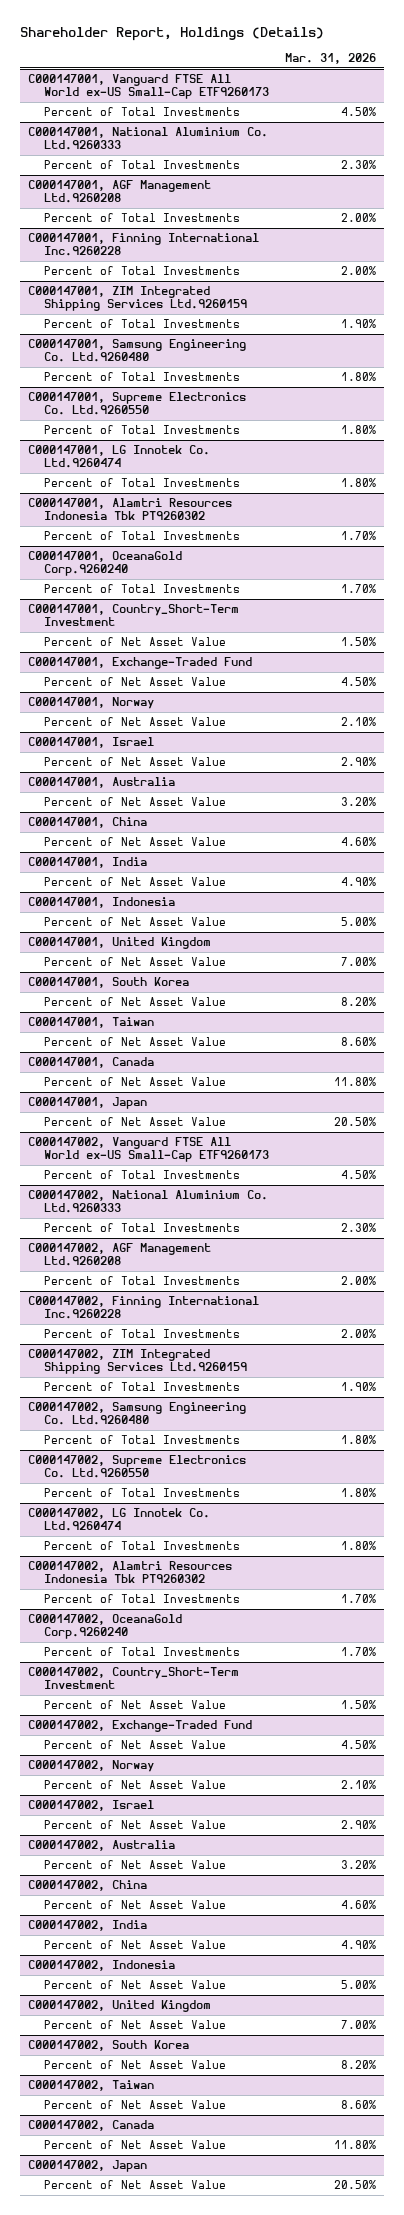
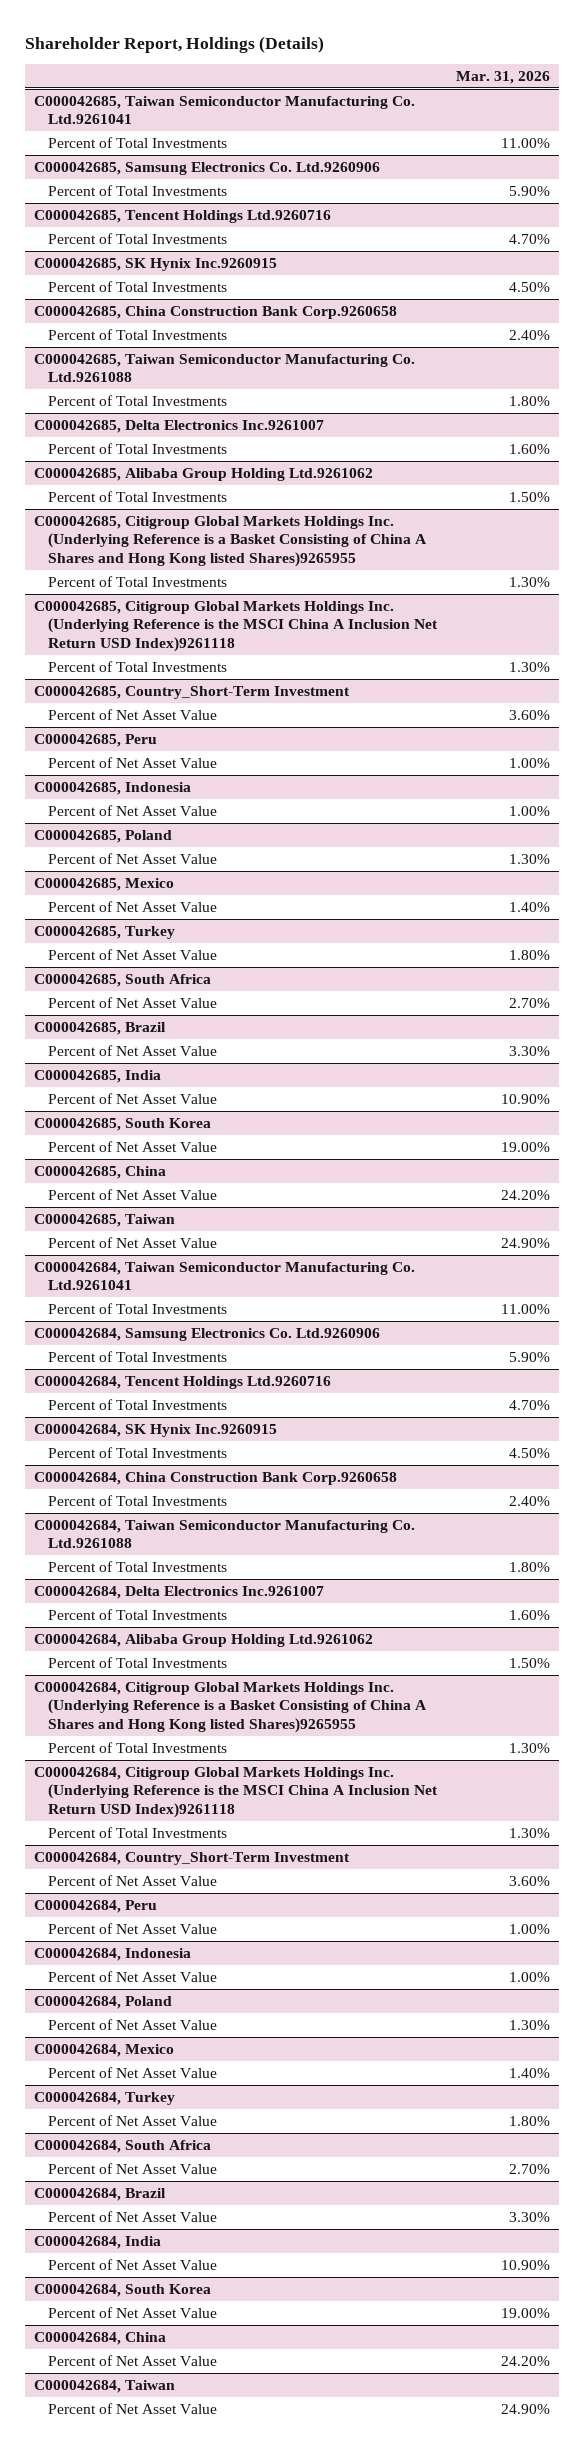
- C000147001, Vanguard FTSE All World ex-US Small-Cap ETF9260173
+ C000042685, Taiwan Semiconductor Manufacturing Co. Ltd.9261041
+ Percent of Total Investments | 11.00%
+ C000042685, Samsung Electronics Co. Ltd.9260906
+ Percent of Total Investments | 5.90%
+ C000042685, Tencent Holdings Ltd.9260716
+ Percent of Total Investments | 4.70%
+ C000042685, SK Hynix Inc.9260915
- C000147001, National Aluminium Co. Ltd.9260333
- Percent of Total Investments | 2.30%
- C000147001, AGF Management Ltd.9260208
- Percent of Total Investments | 2.00%
- C000147001, Finning International Inc.9260228
- Percent of Total Investments | 2.00%
- C000147001, ZIM Integrated Shipping Services Ltd.9260159
- Percent of Total Investments | 1.90%
- C000147001, Samsung Engineering Co. Ltd.9260480
- Percent of Total Investments | 1.80%
- C000147001, Supreme Electronics Co. Ltd.9260550
- Percent of Total Investments | 1.80%
- C000147001, LG Innotek Co. Ltd.9260474
+ C000042685, China Construction Bank Corp.9260658
+ Percent of Total Investments | 2.40%
+ C000042685, Taiwan Semiconductor Manufacturing Co. Ltd.9261088
- C000147001, Alamtri Resources Indonesia Tbk PT9260302
- Percent of Total Investments | 1.70%
- C000147001, OceanaGold Corp.9260240
- Percent of Total Investments | 1.70%
- C000147001, Country_Short-Term Investment
- Percent of Net Asset Value | 1.50%
- C000147001, Exchange-Traded Fund
- Percent of Net Asset Value | 4.50%
- C000147001, Norway
- Percent of Net Asset Value | 2.10%
- C000147001, Israel
- Percent of Net Asset Value | 2.90%
- C000147001, Australia
- Percent of Net Asset Value | 3.20%
- C000147001, China
- Percent of Net Asset Value | 4.60%
- C000147001, India
- Percent of Net Asset Value | 4.90%
- C000147001, Indonesia
- Percent of Net Asset Value | 5.00%
- C000147001, United Kingdom
- Percent of Net Asset Value | 7.00%
- C000147001, South Korea
- Percent of Net Asset Value | 8.20%
- C000147001, Taiwan
- Percent of Net Asset Value | 8.60%
- C000147001, Canada
- Percent of Net Asset Value | 11.80%
- C000147001, Japan
- Percent of Net Asset Value | 20.50%
- C000147002, Vanguard FTSE All World ex-US Small-Cap ETF9260173
+ C000042685, Delta Electronics Inc.9261007
+ Percent of Total Investments | 1.60%
+ C000042685, Alibaba Group Holding Ltd.9261062
+ Percent of Total Investments | 1.50%
+ C000042685, Citigroup Global Markets Holdings Inc. (Underlying Reference is a Basket Consisting of China A Shares and Hong Kong listed Shares)9265955
+ Percent of Total Investments | 1.30%
+ C000042685, Citigroup Global Markets Holdings Inc. (Underlying Reference is the MSCI China A Inclusion Net Return USD Index)9261118
+ Percent of Total Investments | 1.30%
+ C000042685, Country_Short-Term Investment
+ Percent of Net Asset Value | 3.60%
+ C000042685, Peru
+ Percent of Net Asset Value | 1.00%
+ C000042685, Indonesia
+ Percent of Net Asset Value | 1.00%
+ C000042685, Poland
+ Percent of Net Asset Value | 1.30%
+ C000042685, Mexico
+ Percent of Net Asset Value | 1.40%
+ C000042685, Turkey
+ Percent of Net Asset Value | 1.80%
+ C000042685, South Africa
+ Percent of Net Asset Value | 2.70%
+ C000042685, Brazil
+ Percent of Net Asset Value | 3.30%
+ C000042685, India
+ Percent of Net Asset Value | 10.90%
+ C000042685, South Korea
+ Percent of Net Asset Value | 19.00%
+ C000042685, China
+ Percent of Net Asset Value | 24.20%
+ C000042685, Taiwan
+ Percent of Net Asset Value | 24.90%
+ C000042684, Taiwan Semiconductor Manufacturing Co. Ltd.9261041
+ Percent of Total Investments | 11.00%
+ C000042684, Samsung Electronics Co. Ltd.9260906
+ Percent of Total Investments | 5.90%
+ C000042684, Tencent Holdings Ltd.9260716
+ Percent of Total Investments | 4.70%
+ C000042684, SK Hynix Inc.9260915
- C000147002, National Aluminium Co. Ltd.9260333
- Percent of Total Investments | 2.30%
- C000147002, AGF Management Ltd.9260208
- Percent of Total Investments | 2.00%
- C000147002, Finning International Inc.9260228
- Percent of Total Investments | 2.00%
- C000147002, ZIM Integrated Shipping Services Ltd.9260159
- Percent of Total Investments | 1.90%
- C000147002, Samsung Engineering Co. Ltd.9260480
- Percent of Total Investments | 1.80%
- C000147002, Supreme Electronics Co. Ltd.9260550
- Percent of Total Investments | 1.80%
- C000147002, LG Innotek Co. Ltd.9260474
+ C000042684, China Construction Bank Corp.9260658
+ Percent of Total Investments | 2.40%
+ C000042684, Taiwan Semiconductor Manufacturing Co. Ltd.9261088
- C000147002, Alamtri Resources Indonesia Tbk PT9260302
- Percent of Total Investments | 1.70%
- C000147002, OceanaGold Corp.9260240
- Percent of Total Investments | 1.70%
- C000147002, Country_Short-Term Investment
- Percent of Net Asset Value | 1.50%
- C000147002, Exchange-Traded Fund
- Percent of Net Asset Value | 4.50%
- C000147002, Norway
- Percent of Net Asset Value | 2.10%
- C000147002, Israel
- Percent of Net Asset Value | 2.90%
- C000147002, Australia
- Percent of Net Asset Value | 3.20%
- C000147002, China
- Percent of Net Asset Value | 4.60%
- C000147002, India
- Percent of Net Asset Value | 4.90%
- C000147002, Indonesia
- Percent of Net Asset Value | 5.00%
- C000147002, United Kingdom
- Percent of Net Asset Value | 7.00%
- C000147002, South Korea
- Percent of Net Asset Value | 8.20%
- C000147002, Taiwan
- Percent of Net Asset Value | 8.60%
- C000147002, Canada
- Percent of Net Asset Value | 11.80%
- C000147002, Japan
- Percent of Net Asset Value | 20.50%
+ C000042684, Delta Electronics Inc.9261007
+ Percent of Total Investments | 1.60%
+ C000042684, Alibaba Group Holding Ltd.9261062
+ Percent of Total Investments | 1.50%
+ C000042684, Citigroup Global Markets Holdings Inc. (Underlying Reference is a Basket Consisting of China A Shares and Hong Kong listed Shares)9265955
+ Percent of Total Investments | 1.30%
+ C000042684, Citigroup Global Markets Holdings Inc. (Underlying Reference is the MSCI China A Inclusion Net Return USD Index)9261118
+ Percent of Total Investments | 1.30%
+ C000042684, Country_Short-Term Investment
+ Percent of Net Asset Value | 3.60%
+ C000042684, Peru
+ Percent of Net Asset Value | 1.00%
+ C000042684, Indonesia
+ Percent of Net Asset Value | 1.00%
+ C000042684, Poland
+ Percent of Net Asset Value | 1.30%
+ C000042684, Mexico
+ Percent of Net Asset Value | 1.40%
+ C000042684, Turkey
+ Percent of Net Asset Value | 1.80%
+ C000042684, South Africa
+ Percent of Net Asset Value | 2.70%
+ C000042684, Brazil
+ Percent of Net Asset Value | 3.30%
+ C000042684, India
+ Percent of Net Asset Value | 10.90%
+ C000042684, South Korea
+ Percent of Net Asset Value | 19.00%
+ C000042684, China
+ Percent of Net Asset Value | 24.20%
+ C000042684, Taiwan
+ Percent of Net Asset Value | 24.90%

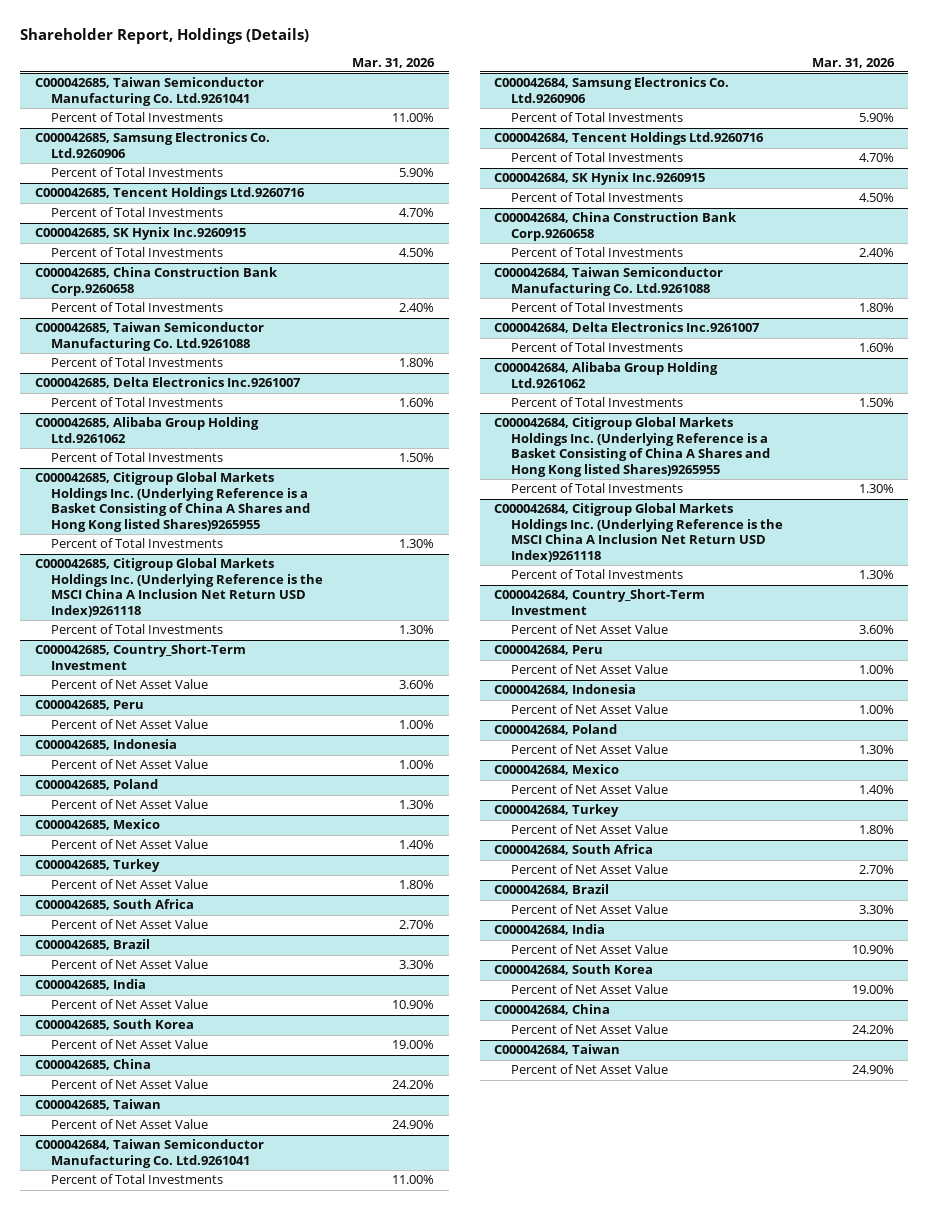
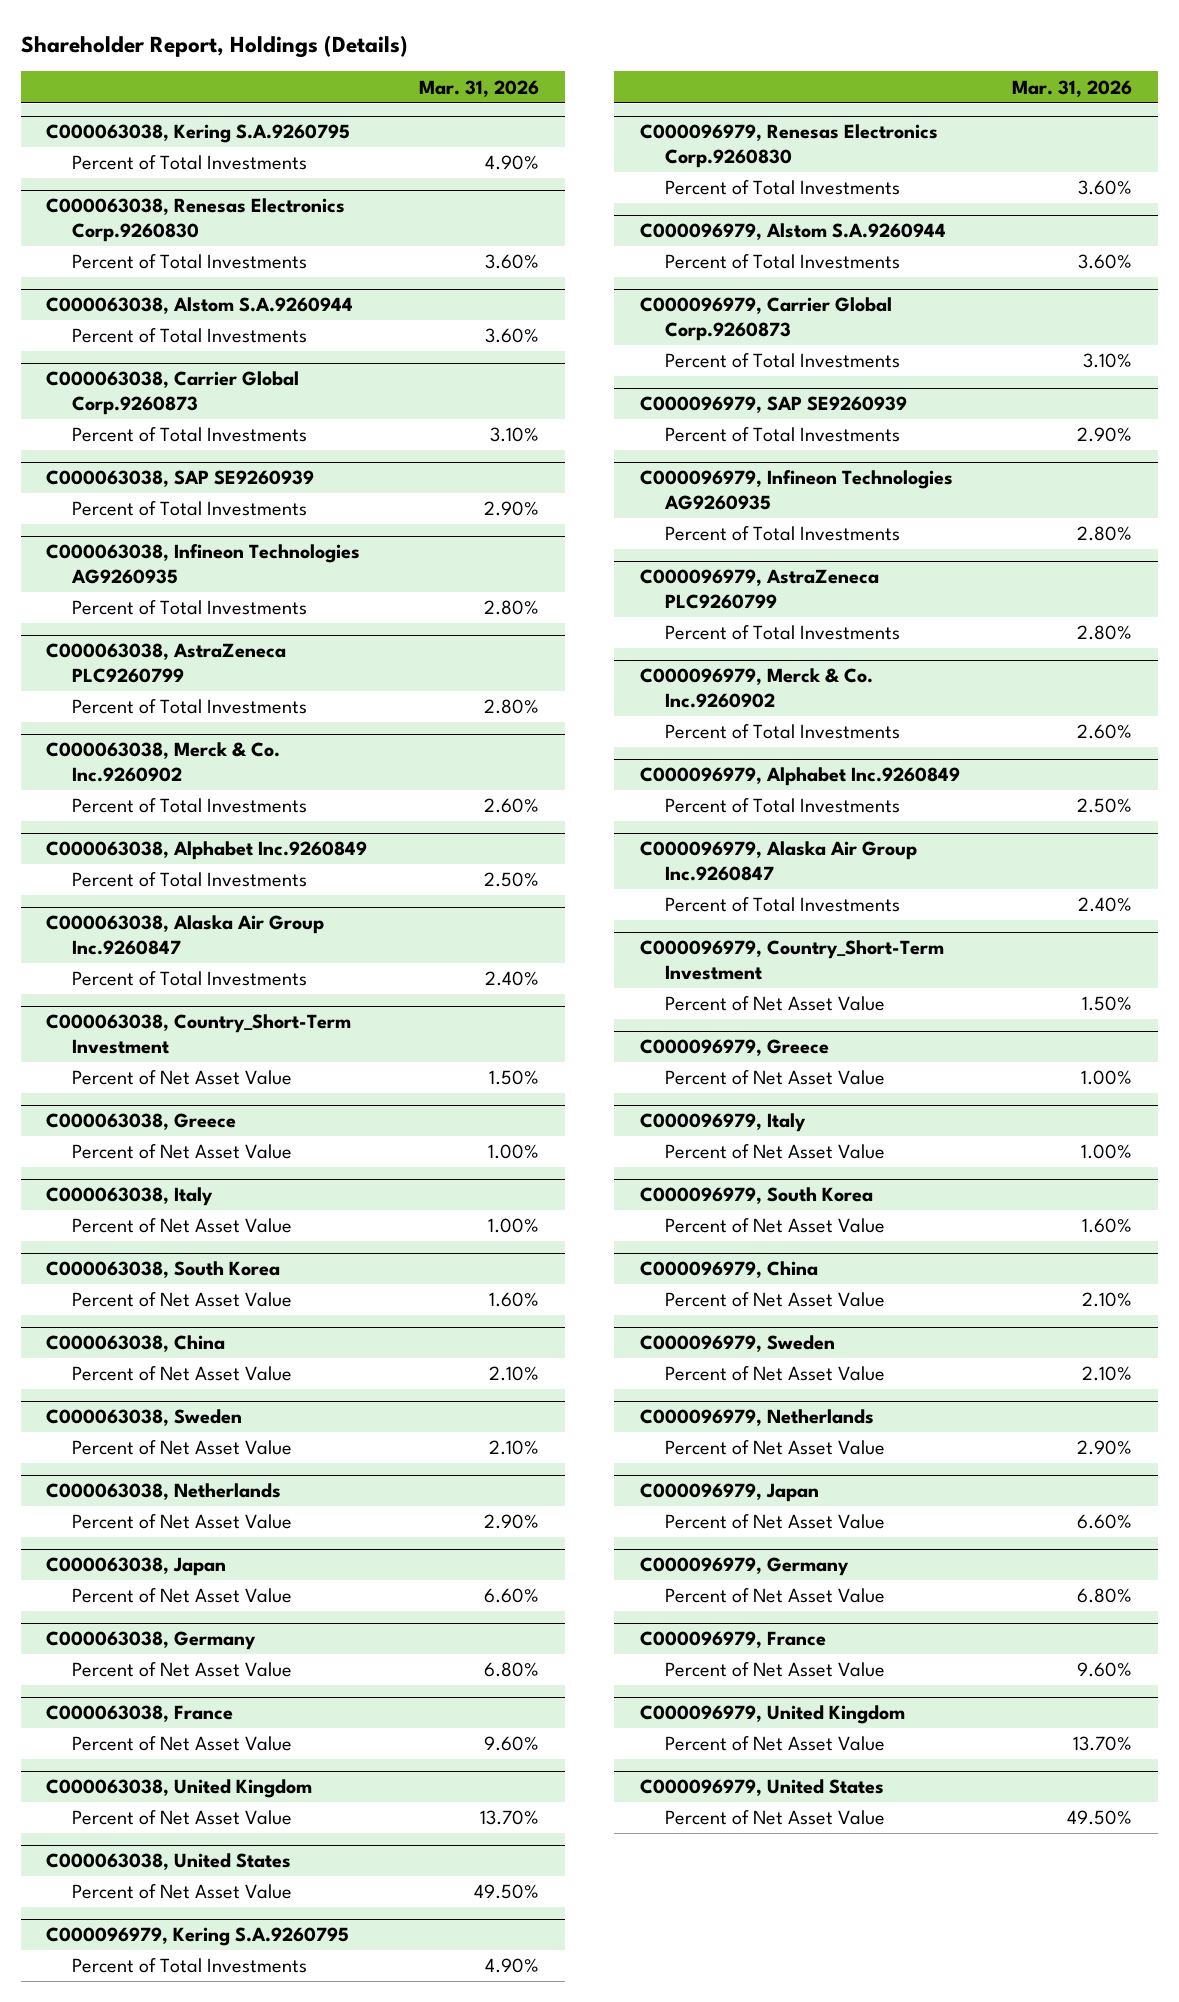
- C000042685, Taiwan Semiconductor Manufacturing Co. Ltd.9261041
- Percent of Total Investments | 11.00%
- C000042685, Samsung Electronics Co. Ltd.9260906
- Percent of Total Investments | 5.90%
- C000042685, Tencent Holdings Ltd.9260716
- Percent of Total Investments | 4.70%
- C000042685, SK Hynix Inc.9260915
- Percent of Total Investments | 4.50%
- C000042685, China Construction Bank Corp.9260658
+ C000063038, Kering S.A.9260795
+ Percent of Total Investments | 4.90%
+ C000063038, Renesas Electronics Corp.9260830
+ Percent of Total Investments | 3.60%
+ C000063038, Alstom S.A.9260944
+ Percent of Total Investments | 3.60%
+ C000063038, Carrier Global Corp.9260873
+ Percent of Total Investments | 3.10%
+ C000063038, SAP SE9260939
+ Percent of Total Investments | 2.90%
+ C000063038, Infineon Technologies AG9260935
+ Percent of Total Investments | 2.80%
+ C000063038, AstraZeneca PLC9260799
+ Percent of Total Investments | 2.80%
+ C000063038, Merck & Co. Inc.9260902
+ Percent of Total Investments | 2.60%
+ C000063038, Alphabet Inc.9260849
+ Percent of Total Investments | 2.50%
+ C000063038, Alaska Air Group Inc.9260847
- C000042685, Taiwan Semiconductor Manufacturing Co. Ltd.9261088
- Percent of Total Investments | 1.80%
- C000042685, Delta Electronics Inc.9261007
- Percent of Total Investments | 1.60%
- C000042685, Alibaba Group Holding Ltd.9261062
- Percent of Total Investments | 1.50%
- C000042685, Citigroup Global Markets Holdings Inc. (Underlying Reference is a Basket Consisting of China A Shares and Hong Kong listed Shares)9265955
- Percent of Total Investments | 1.30%
- C000042685, Citigroup Global Markets Holdings Inc. (Underlying Reference is the MSCI China A Inclusion Net Return USD Index)9261118
- Percent of Total Investments | 1.30%
- C000042685, Country_Short-Term Investment
- Percent of Net Asset Value | 3.60%
- C000042685, Peru
+ C000063038, Country_Short-Term Investment
+ Percent of Net Asset Value | 1.50%
+ C000063038, Greece
- C000042685, Indonesia
+ C000063038, Italy
- C000042685, Poland
- Percent of Net Asset Value | 1.30%
- C000042685, Mexico
- Percent of Net Asset Value | 1.40%
- C000042685, Turkey
- Percent of Net Asset Value | 1.80%
- C000042685, South Africa
- Percent of Net Asset Value | 2.70%
- C000042685, Brazil
- Percent of Net Asset Value | 3.30%
- C000042685, India
- Percent of Net Asset Value | 10.90%
- C000042685, South Korea
- Percent of Net Asset Value | 19.00%
- C000042685, China
- Percent of Net Asset Value | 24.20%
- C000042685, Taiwan
- Percent of Net Asset Value | 24.90%
- C000042684, Taiwan Semiconductor Manufacturing Co. Ltd.9261041
- Percent of Total Investments | 11.00%
- C000042684, Samsung Electronics Co. Ltd.9260906
- Percent of Total Investments | 5.90%
- C000042684, Tencent Holdings Ltd.9260716
- Percent of Total Investments | 4.70%
- C000042684, SK Hynix Inc.9260915
- Percent of Total Investments | 4.50%
- C000042684, China Construction Bank Corp.9260658
+ C000063038, South Korea
+ Percent of Net Asset Value | 1.60%
+ C000063038, China
+ Percent of Net Asset Value | 2.10%
+ C000063038, Sweden
+ Percent of Net Asset Value | 2.10%
+ C000063038, Netherlands
+ Percent of Net Asset Value | 2.90%
+ C000063038, Japan
+ Percent of Net Asset Value | 6.60%
+ C000063038, Germany
+ Percent of Net Asset Value | 6.80%
+ C000063038, France
+ Percent of Net Asset Value | 9.60%
+ C000063038, United Kingdom
+ Percent of Net Asset Value | 13.70%
+ C000063038, United States
+ Percent of Net Asset Value | 49.50%
+ C000096979, Kering S.A.9260795
+ Percent of Total Investments | 4.90%
+ C000096979, Renesas Electronics Corp.9260830
+ Percent of Total Investments | 3.60%
+ C000096979, Alstom S.A.9260944
+ Percent of Total Investments | 3.60%
+ C000096979, Carrier Global Corp.9260873
+ Percent of Total Investments | 3.10%
+ C000096979, SAP SE9260939
+ Percent of Total Investments | 2.90%
+ C000096979, Infineon Technologies AG9260935
+ Percent of Total Investments | 2.80%
+ C000096979, AstraZeneca PLC9260799
+ Percent of Total Investments | 2.80%
+ C000096979, Merck & Co. Inc.9260902
+ Percent of Total Investments | 2.60%
+ C000096979, Alphabet Inc.9260849
+ Percent of Total Investments | 2.50%
+ C000096979, Alaska Air Group Inc.9260847
- C000042684, Taiwan Semiconductor Manufacturing Co. Ltd.9261088
- Percent of Total Investments | 1.80%
- C000042684, Delta Electronics Inc.9261007
- Percent of Total Investments | 1.60%
- C000042684, Alibaba Group Holding Ltd.9261062
- Percent of Total Investments | 1.50%
- C000042684, Citigroup Global Markets Holdings Inc. (Underlying Reference is a Basket Consisting of China A Shares and Hong Kong listed Shares)9265955
- Percent of Total Investments | 1.30%
- C000042684, Citigroup Global Markets Holdings Inc. (Underlying Reference is the MSCI China A Inclusion Net Return USD Index)9261118
- Percent of Total Investments | 1.30%
- C000042684, Country_Short-Term Investment
- Percent of Net Asset Value | 3.60%
- C000042684, Peru
+ C000096979, Country_Short-Term Investment
+ Percent of Net Asset Value | 1.50%
+ C000096979, Greece
- C000042684, Indonesia
+ C000096979, Italy
- C000042684, Poland
- Percent of Net Asset Value | 1.30%
- C000042684, Mexico
- Percent of Net Asset Value | 1.40%
- C000042684, Turkey
- Percent of Net Asset Value | 1.80%
- C000042684, South Africa
- Percent of Net Asset Value | 2.70%
- C000042684, Brazil
- Percent of Net Asset Value | 3.30%
- C000042684, India
- Percent of Net Asset Value | 10.90%
- C000042684, South Korea
- Percent of Net Asset Value | 19.00%
- C000042684, China
- Percent of Net Asset Value | 24.20%
- C000042684, Taiwan
- Percent of Net Asset Value | 24.90%
+ C000096979, South Korea
+ Percent of Net Asset Value | 1.60%
+ C000096979, China
+ Percent of Net Asset Value | 2.10%
+ C000096979, Sweden
+ Percent of Net Asset Value | 2.10%
+ C000096979, Netherlands
+ Percent of Net Asset Value | 2.90%
+ C000096979, Japan
+ Percent of Net Asset Value | 6.60%
+ C000096979, Germany
+ Percent of Net Asset Value | 6.80%
+ C000096979, France
+ Percent of Net Asset Value | 9.60%
+ C000096979, United Kingdom
+ Percent of Net Asset Value | 13.70%
+ C000096979, United States
+ Percent of Net Asset Value | 49.50%

